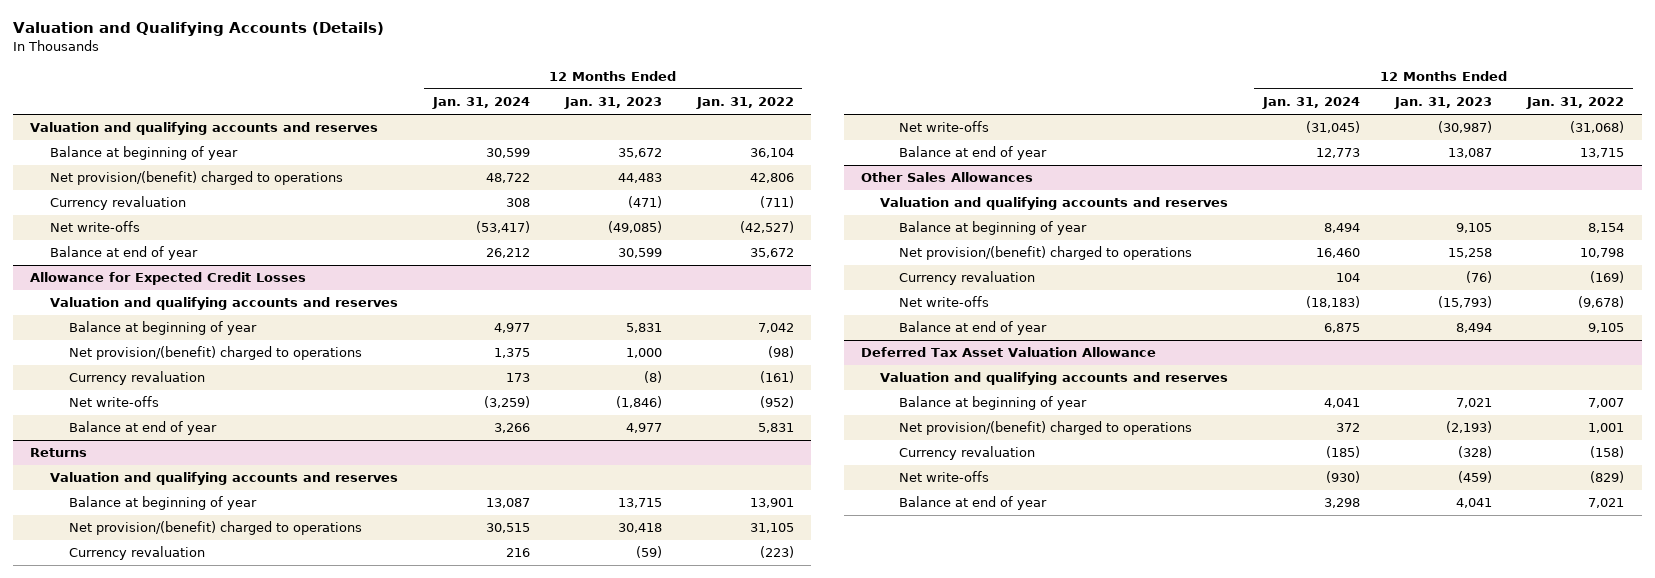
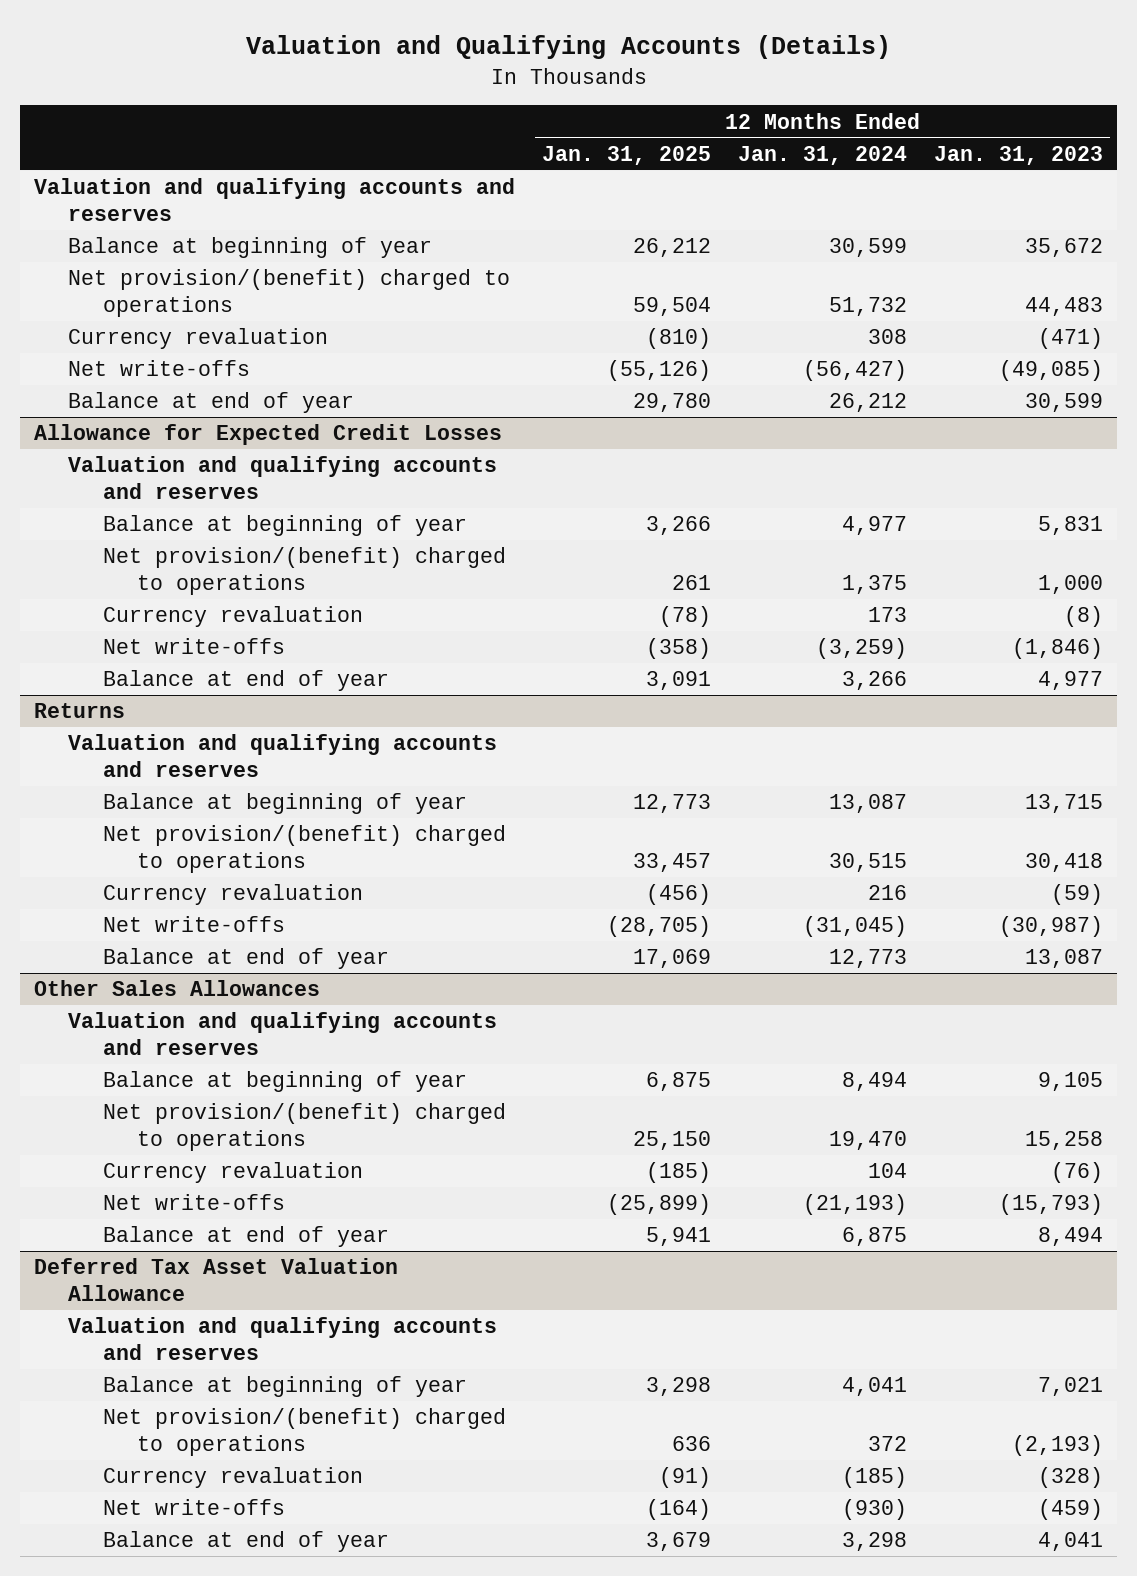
- | 12 Months Ended Jan. 31, 2024 | 12 Months Ended Jan. 31, 2023 | 12 Months Ended Jan. 31, 2022
+ | 12 Months Ended Jan. 31, 2025 | 12 Months Ended Jan. 31, 2024 | 12 Months Ended Jan. 31, 2023
- Net provision/(benefit) charged to operations | 48,722 | 44,483 | 42,806
+ Net provision/(benefit) charged to operations | 59,504 | 51,732 | 44,483
- Net write-offs | (53,417) | (49,085) | (42,527)
+ Net write-offs | (55,126) | (56,427) | (49,085)
@ Other Sales Allowances
- Net provision/(benefit) charged to operations | 16,460 | 15,258 | 10,798
+ Net provision/(benefit) charged to operations | 25,150 | 19,470 | 15,258
- Net write-offs | (18,183) | (15,793) | (9,678)
+ Net write-offs | (25,899) | (21,193) | (15,793)

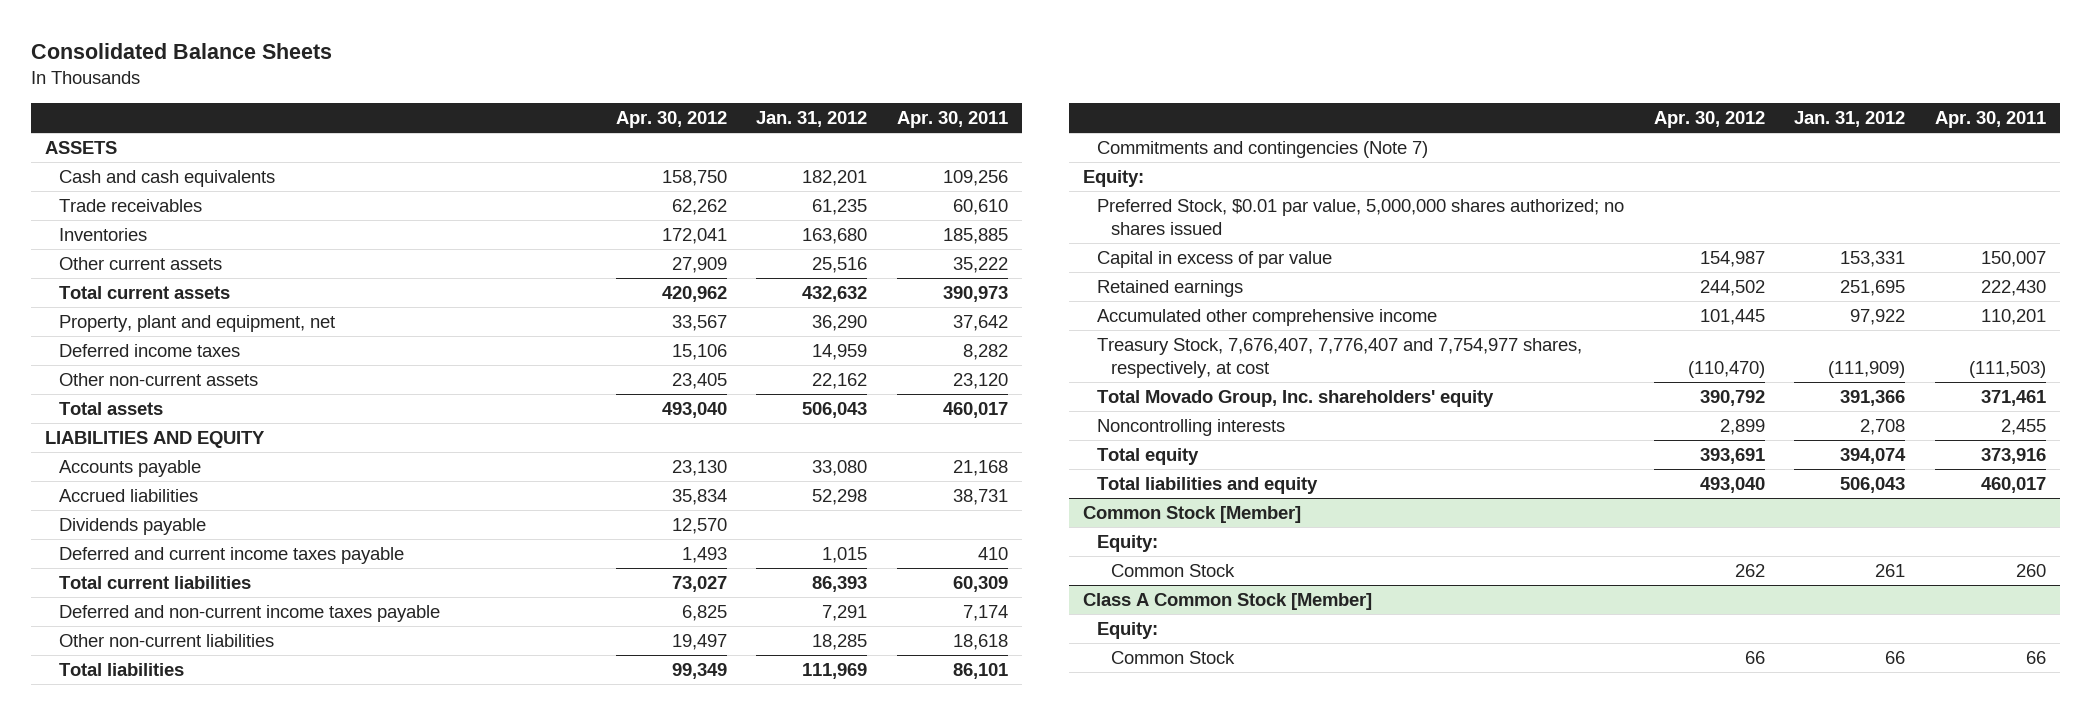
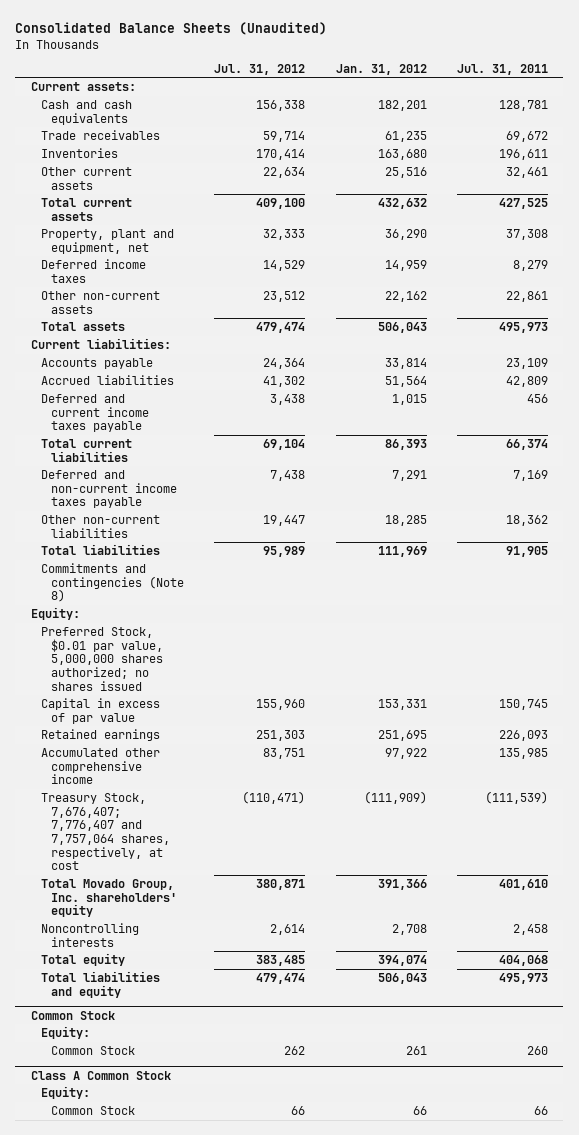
- Consolidated Balance Sheets
+ Consolidated Balance Sheets (Unaudited)
- | Apr. 30, 2012 | Jan. 31, 2012 | Apr. 30, 2011
+ | Jul. 31, 2012 | Jan. 31, 2012 | Jul. 31, 2011
- ASSETS
+ Current assets:
- LIABILITIES AND EQUITY
- Accounts payable | 23,130 | 33,080 | 21,168
- Accrued liabilities | 35,834 | 52,298 | 38,731
- Dividends payable | 12,570 | |
+ Current liabilities:
+ Accounts payable | 24,364 | 33,814 | 23,109
+ Accrued liabilities | 41,302 | 51,564 | 42,809
- Commitments and contingencies (Note 7)
+ Commitments and contingencies (Note 8)
- Treasury Stock, 7,676,407, 7,776,407 and 7,754,977 shares, respectively, at cost | (110,470) | (111,909) | (111,503)
+ Treasury Stock, 7,676,407; 7,776,407 and 7,757,064 shares, respectively, at cost | (110,471) | (111,909) | (111,539)
- Common Stock [Member]
+ Common Stock
- Class A Common Stock [Member]
+ Class A Common Stock

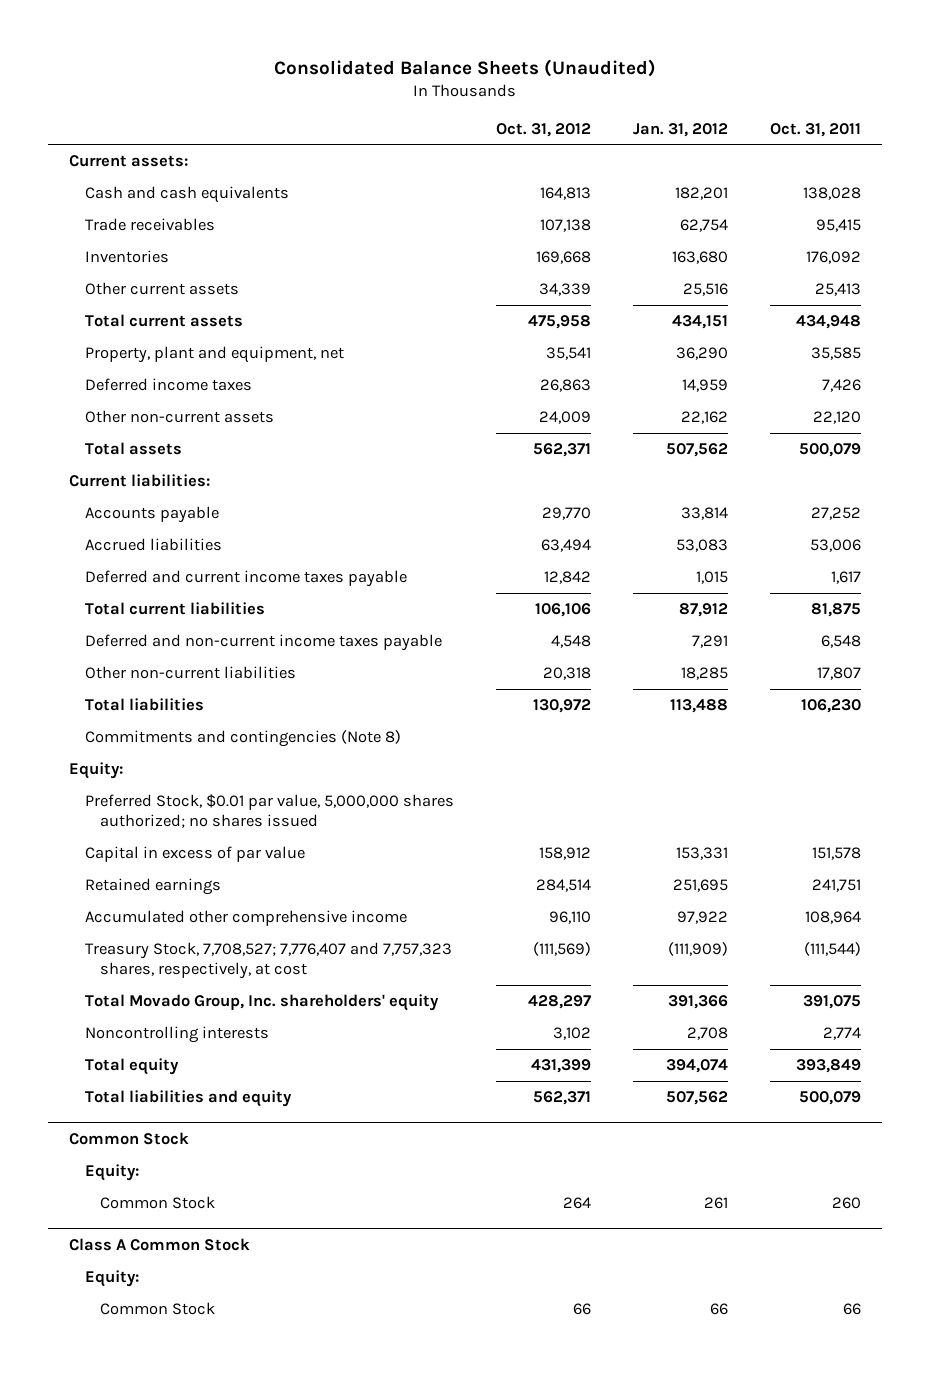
- | Jul. 31, 2012 | Jan. 31, 2012 | Jul. 31, 2011
+ | Oct. 31, 2012 | Jan. 31, 2012 | Oct. 31, 2011
- Trade receivables | 59,714 | 61,235 | 69,672
+ Trade receivables | 107,138 | 62,754 | 95,415
- Total current assets | 409,100 | 432,632 | 427,525
+ Total current assets | 475,958 | 434,151 | 434,948
- Total assets | 479,474 | 506,043 | 495,973
+ Total assets | 562,371 | 507,562 | 500,079
- Accrued liabilities | 41,302 | 51,564 | 42,809
+ Accrued liabilities | 63,494 | 53,083 | 53,006
- Total current liabilities | 69,104 | 86,393 | 66,374
+ Total current liabilities | 106,106 | 87,912 | 81,875
- Total liabilities | 95,989 | 111,969 | 91,905
+ Total liabilities | 130,972 | 113,488 | 106,230
- Treasury Stock, 7,676,407; 7,776,407 and 7,757,064 shares, respectively, at cost | (110,471) | (111,909) | (111,539)
+ Treasury Stock, 7,708,527; 7,776,407 and 7,757,323 shares, respectively, at cost | (111,569) | (111,909) | (111,544)
- Total liabilities and equity | 479,474 | 506,043 | 495,973
+ Total liabilities and equity | 562,371 | 507,562 | 500,079

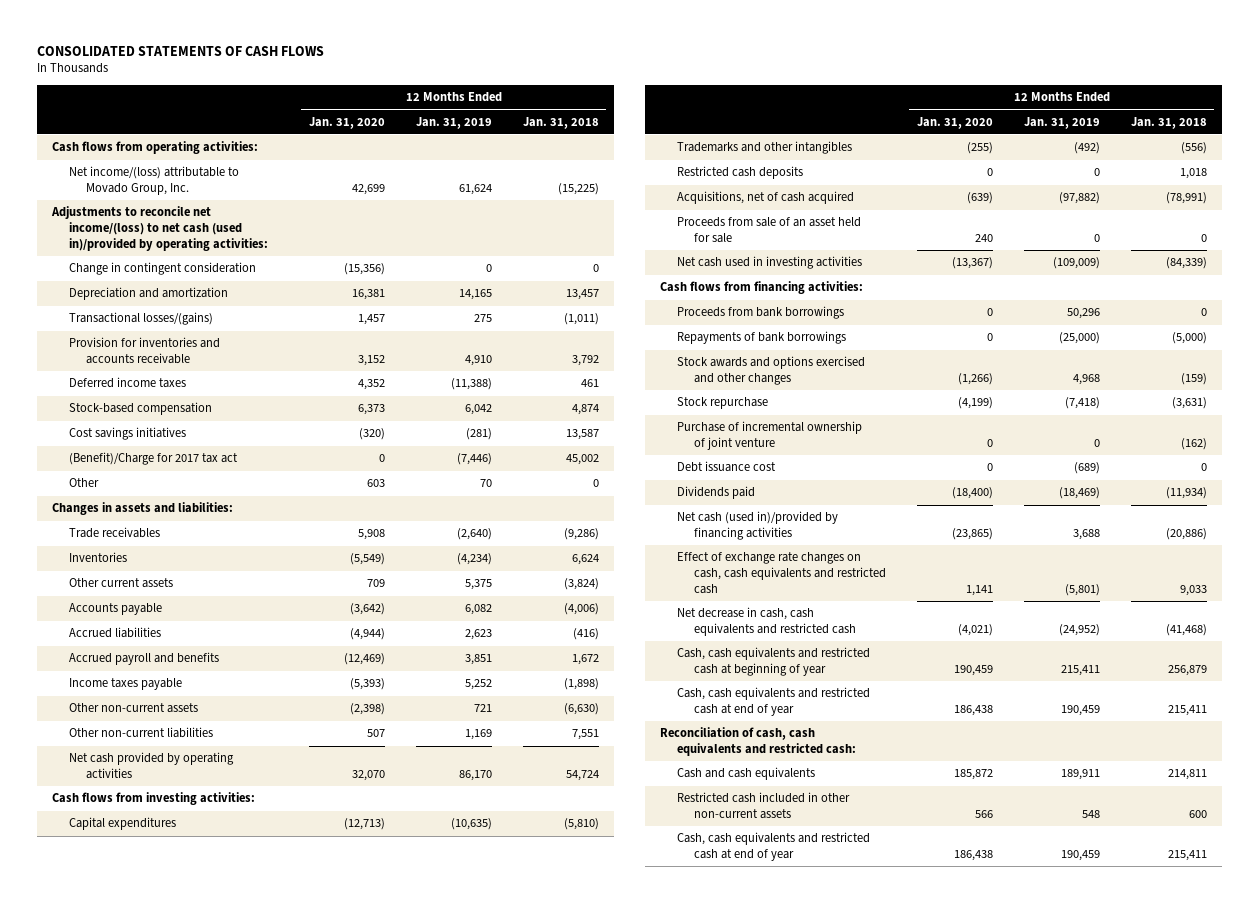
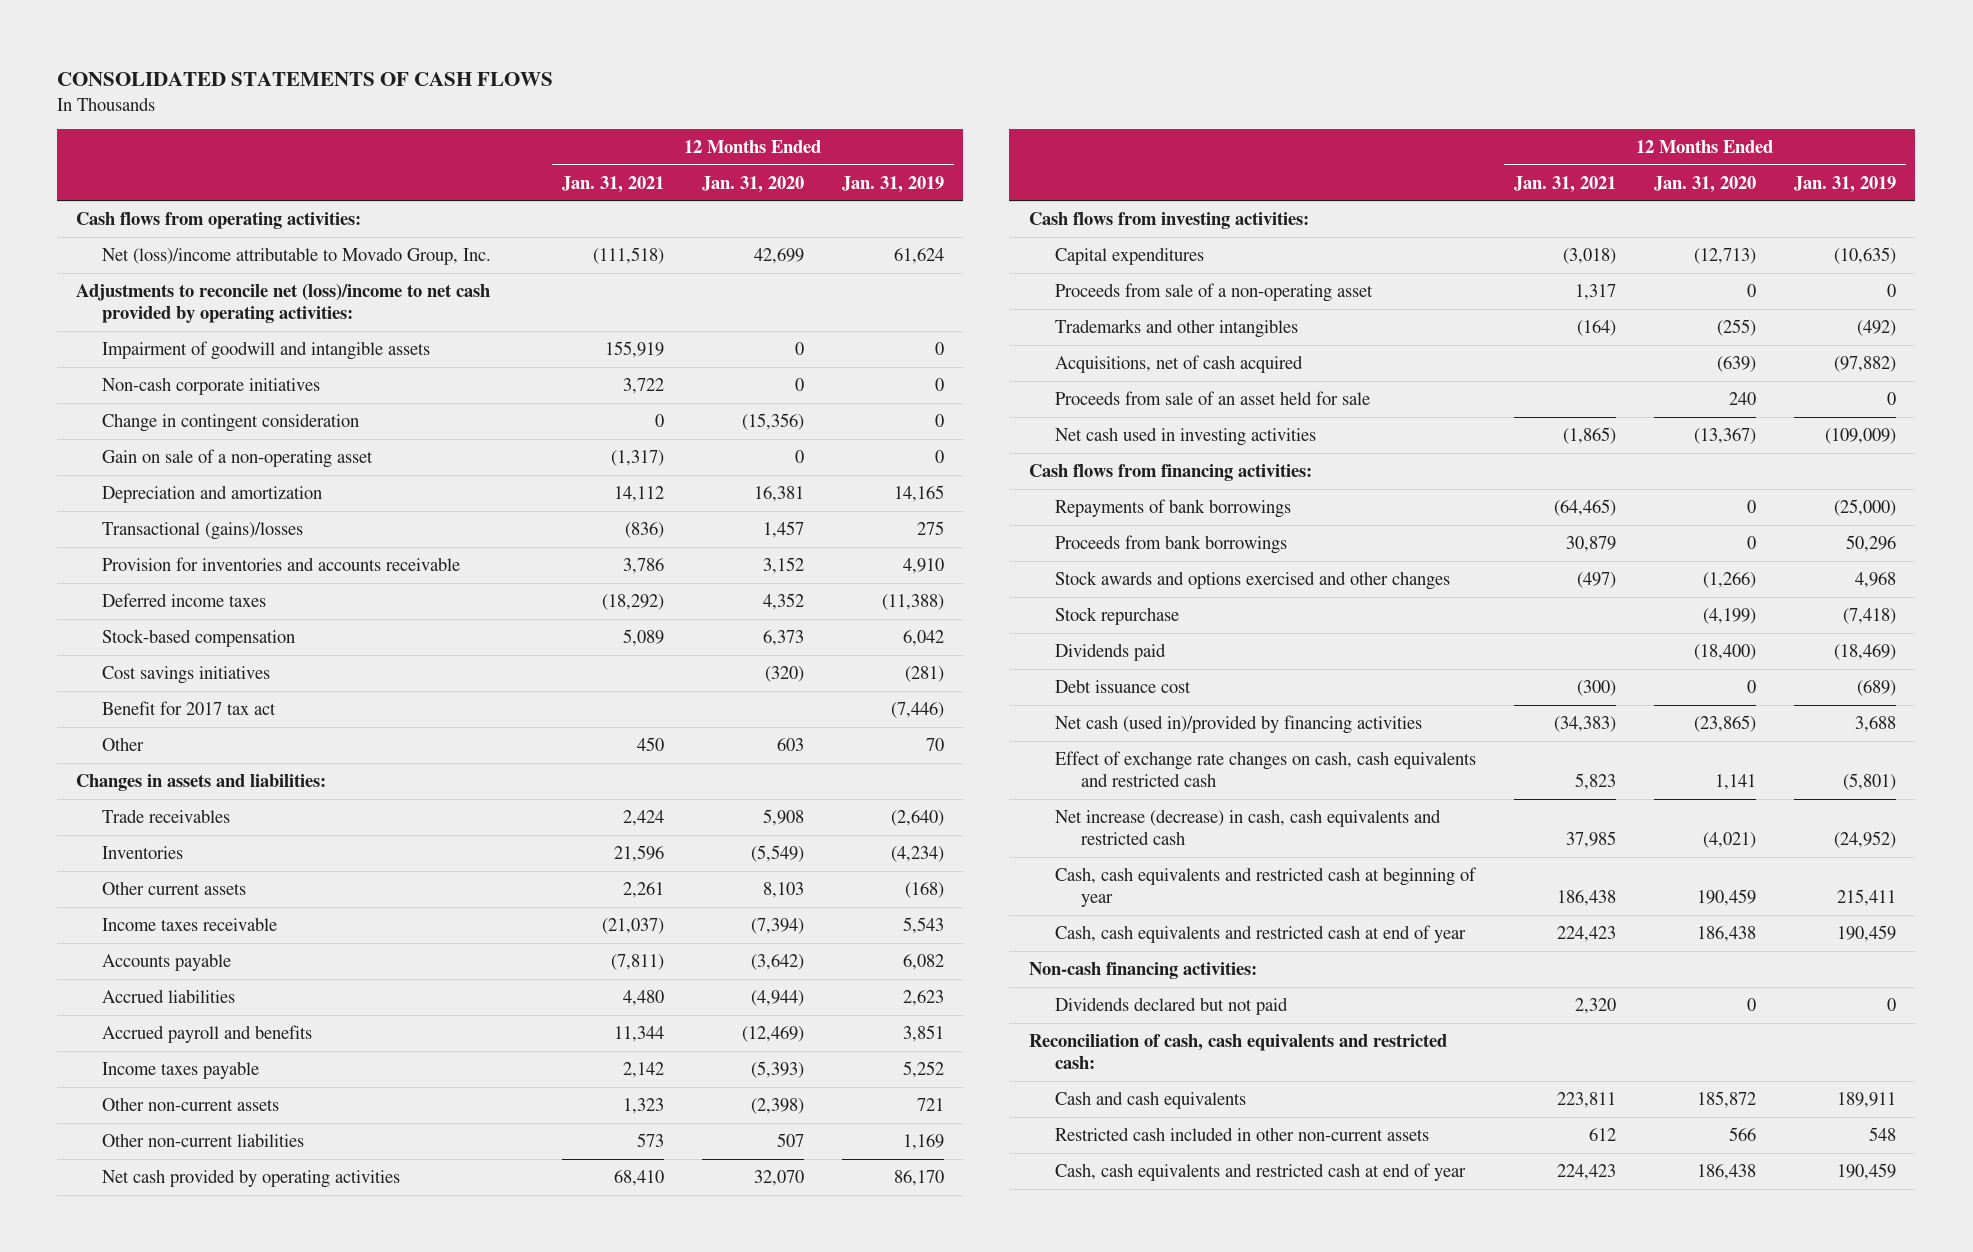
- | 12 Months Ended Jan. 31, 2020 | 12 Months Ended Jan. 31, 2019 | 12 Months Ended Jan. 31, 2018
+ | 12 Months Ended Jan. 31, 2021 | 12 Months Ended Jan. 31, 2020 | 12 Months Ended Jan. 31, 2019
- Net income/(loss) attributable to Movado Group, Inc. | 42,699 | 61,624 | (15,225)
- Adjustments to reconcile net income/(loss) to net cash (used in)/provided by operating activities:
+ Net (loss)/income attributable to Movado Group, Inc. | (111,518) | 42,699 | 61,624
+ Adjustments to reconcile net (loss)/income to net cash provided by operating activities:
+ Impairment of goodwill and intangible assets | 155,919 | 0 | 0
+ Non-cash corporate initiatives | 3,722 | 0 | 0
+ Gain on sale of a non-operating asset | (1,317) | 0 | 0
- Transactional losses/(gains) | 1,457 | 275 | (1,011)
+ Transactional (gains)/losses | (836) | 1,457 | 275
- (Benefit)/Charge for 2017 tax act | 0 | (7,446) | 45,002
+ Benefit for 2017 tax act | | | (7,446)
- Other current assets | 709 | 5,375 | (3,824)
+ Other current assets | 2,261 | 8,103 | (168)
+ Income taxes receivable | (21,037) | (7,394) | 5,543
+ Proceeds from sale of a non-operating asset | 1,317 | 0 | 0
- Restricted cash deposits | 0 | 0 | 1,018
moved down: Proceeds from bank borrowings | 30,879 | 0 | 50,296
- Purchase of incremental ownership of joint venture | 0 | 0 | (162)
moved down: Debt issuance cost | (300) | 0 | (689)
- Net decrease in cash, cash equivalents and restricted cash | (4,021) | (24,952) | (41,468)
+ Net increase (decrease) in cash, cash equivalents and restricted cash | 37,985 | (4,021) | (24,952)
+ Non-cash financing activities:
+ Dividends declared but not paid | 2,320 | 0 | 0

